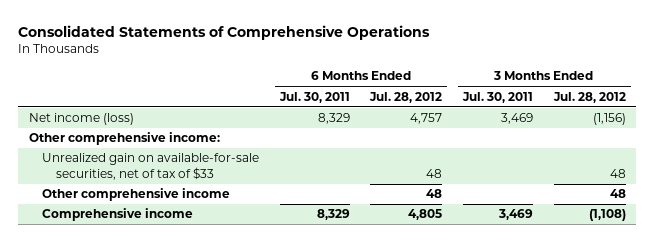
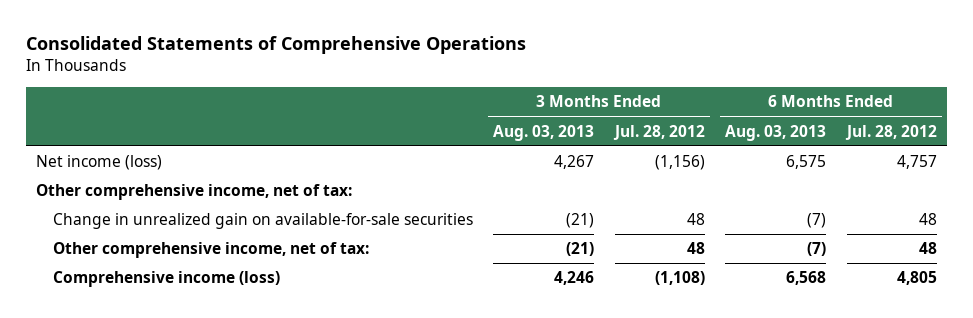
- | 6 Months Ended Jul. 30, 2011 | 6 Months Ended Jul. 28, 2012 | 3 Months Ended Jul. 30, 2011 | 3 Months Ended Jul. 28, 2012
+ | 3 Months Ended Aug. 03, 2013 | 3 Months Ended Jul. 28, 2012 | 6 Months Ended Aug. 03, 2013 | 6 Months Ended Jul. 28, 2012
- Other comprehensive income:
- Unrealized gain on available-for-sale securities, net of tax of $33 | | 48 | | 48
- Other comprehensive income | | 48 | | 48
- Comprehensive income | 8,329 | 4,805 | 3,469 | (1,108)
+ Other comprehensive income, net of tax:
+ Change in unrealized gain on available-for-sale securities | (21) | 48 | (7) | 48
+ Other comprehensive income, net of tax: | (21) | 48 | (7) | 48
+ Comprehensive income (loss) | 4,246 | (1,108) | 6,568 | 4,805

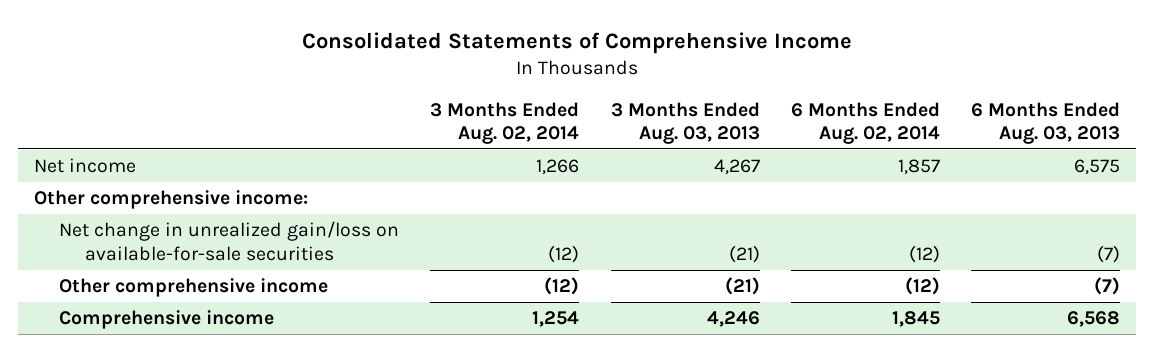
- Consolidated Statements of Comprehensive Operations
+ Consolidated Statements of Comprehensive Income
- | 3 Months Ended Aug. 03, 2013 | 3 Months Ended Jul. 28, 2012 | 6 Months Ended Aug. 03, 2013 | 6 Months Ended Jul. 28, 2012
+ | 3 Months Ended Aug. 02, 2014 | 3 Months Ended Aug. 03, 2013 | 6 Months Ended Aug. 02, 2014 | 6 Months Ended Aug. 03, 2013
- Net income (loss) | 4,267 | (1,156) | 6,575 | 4,757
- Other comprehensive income, net of tax:
- Change in unrealized gain on available-for-sale securities | (21) | 48 | (7) | 48
- Other comprehensive income, net of tax: | (21) | 48 | (7) | 48
- Comprehensive income (loss) | 4,246 | (1,108) | 6,568 | 4,805
+ Net income | 1,266 | 4,267 | 1,857 | 6,575
+ Other comprehensive income:
+ Net change in unrealized gain/loss on available-for-sale securities | (12) | (21) | (12) | (7)
+ Other comprehensive income | (12) | (21) | (12) | (7)
+ Comprehensive income | 1,254 | 4,246 | 1,845 | 6,568

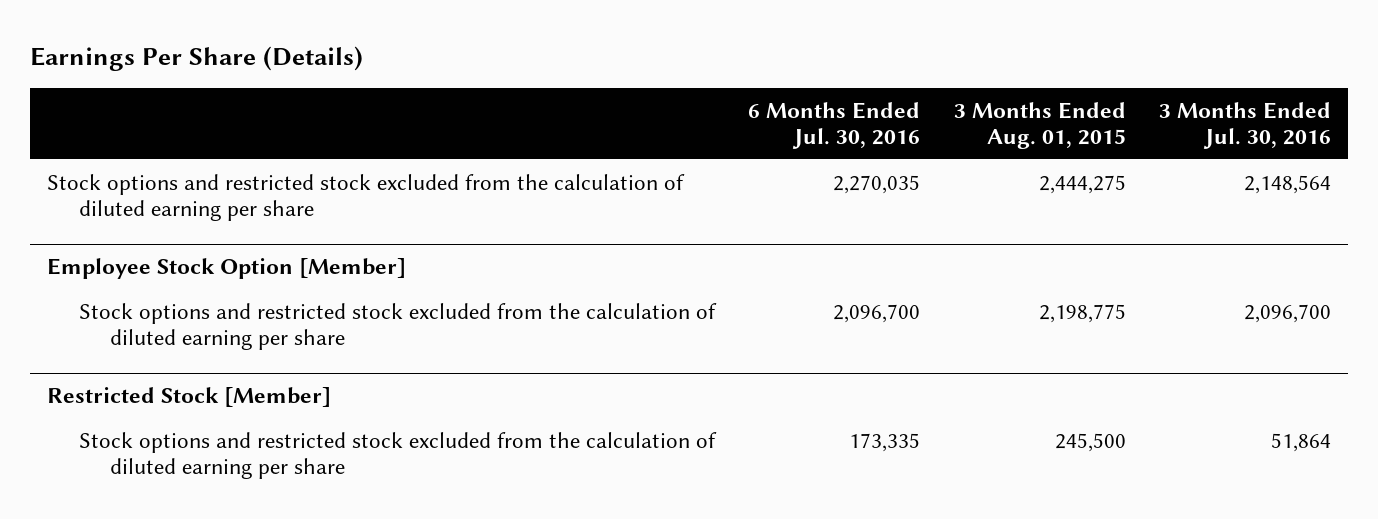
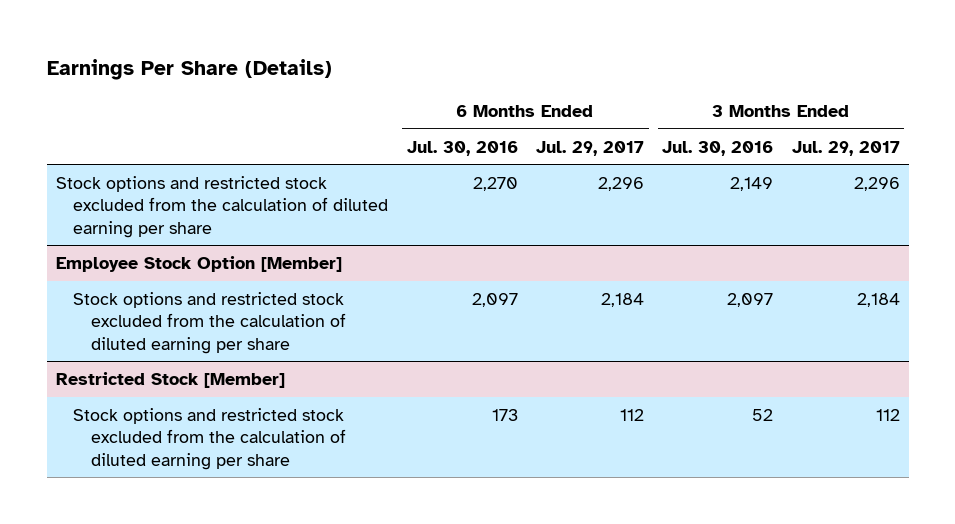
- | 6 Months Ended Jul. 30, 2016 | 3 Months Ended Aug. 01, 2015 | 3 Months Ended Jul. 30, 2016
+ | 6 Months Ended Jul. 30, 2016 | 6 Months Ended Jul. 29, 2017 | 3 Months Ended Jul. 30, 2016 | 3 Months Ended Jul. 29, 2017
- Stock options and restricted stock excluded from the calculation of diluted earning per share | 2,270,035 | 2,444,275 | 2,148,564
+ Stock options and restricted stock excluded from the calculation of diluted earning per share | 2,270 | 2,296 | 2,149 | 2,296
@ Employee Stock Option [Member]
- Stock options and restricted stock excluded from the calculation of diluted earning per share | 2,096,700 | 2,198,775 | 2,096,700
+ Stock options and restricted stock excluded from the calculation of diluted earning per share | 2,097 | 2,184 | 2,097 | 2,184
@ Restricted Stock [Member]
- Stock options and restricted stock excluded from the calculation of diluted earning per share | 173,335 | 245,500 | 51,864
+ Stock options and restricted stock excluded from the calculation of diluted earning per share | 173 | 112 | 52 | 112

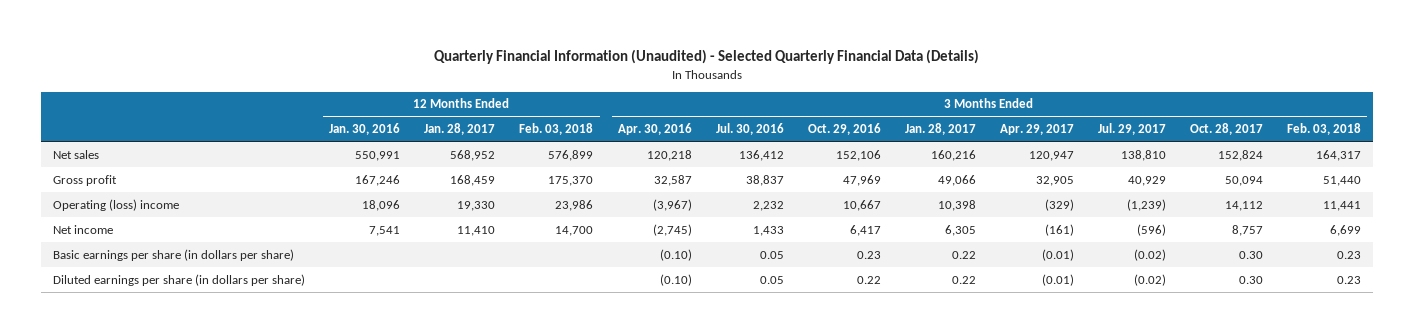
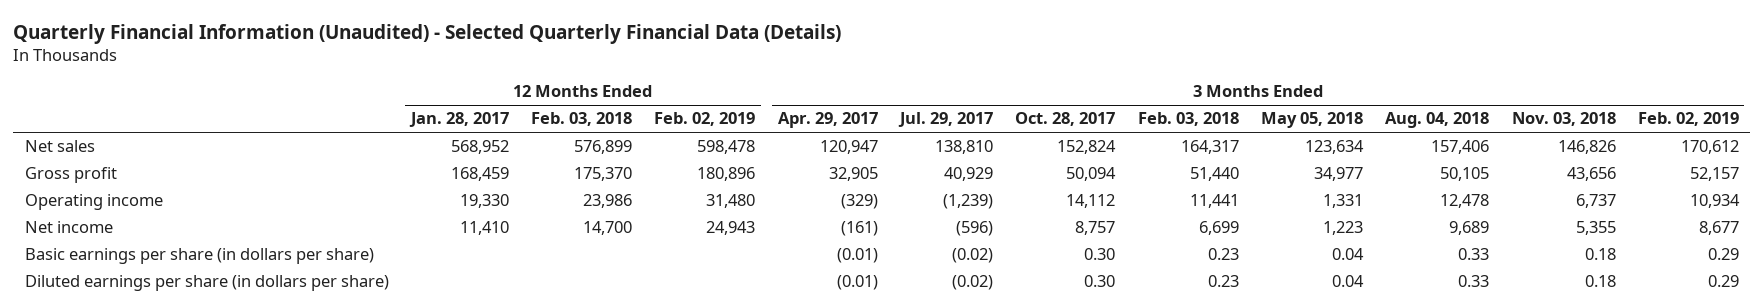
- | 12 Months Ended Jan. 30, 2016 | 12 Months Ended Jan. 28, 2017 | 12 Months Ended Feb. 03, 2018 | 3 Months Ended Apr. 30, 2016 | 3 Months Ended Jul. 30, 2016 | 3 Months Ended Oct. 29, 2016 | 3 Months Ended Jan. 28, 2017 | 3 Months Ended Apr. 29, 2017 | 3 Months Ended Jul. 29, 2017 | 3 Months Ended Oct. 28, 2017 | 3 Months Ended Feb. 03, 2018
+ | 12 Months Ended Jan. 28, 2017 | 12 Months Ended Feb. 03, 2018 | 12 Months Ended Feb. 02, 2019 | 3 Months Ended Apr. 29, 2017 | 3 Months Ended Jul. 29, 2017 | 3 Months Ended Oct. 28, 2017 | 3 Months Ended Feb. 03, 2018 | 3 Months Ended May 05, 2018 | 3 Months Ended Aug. 04, 2018 | 3 Months Ended Nov. 03, 2018 | 3 Months Ended Feb. 02, 2019
- Operating (loss) income | 18,096 | 19,330 | 23,986 | (3,967) | 2,232 | 10,667 | 10,398 | (329) | (1,239) | 14,112 | 11,441
+ Operating income | 19,330 | 23,986 | 31,480 | (329) | (1,239) | 14,112 | 11,441 | 1,331 | 12,478 | 6,737 | 10,934

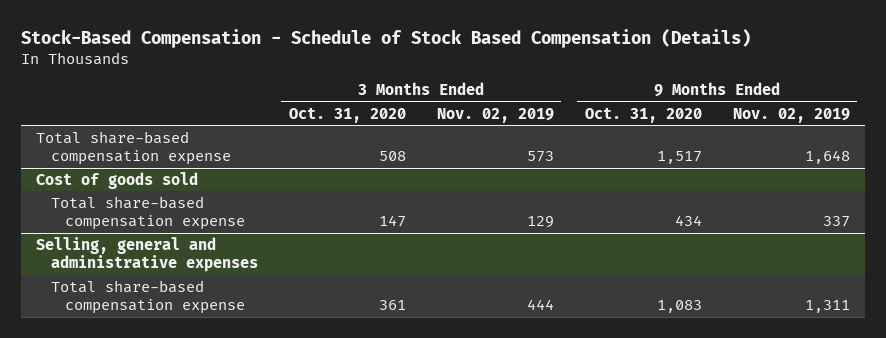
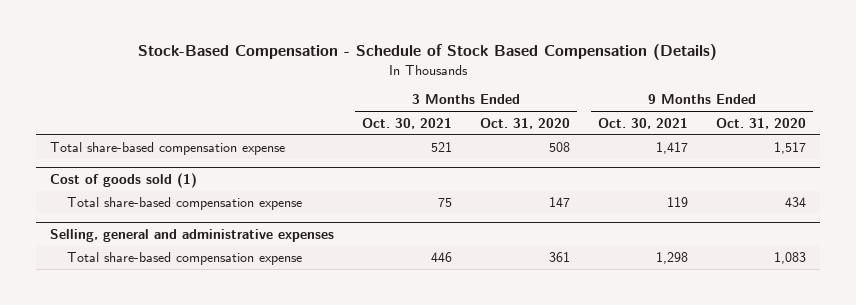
- | 3 Months Ended Oct. 31, 2020 | 3 Months Ended Nov. 02, 2019 | 9 Months Ended Oct. 31, 2020 | 9 Months Ended Nov. 02, 2019
+ | 3 Months Ended Oct. 30, 2021 | 3 Months Ended Oct. 31, 2020 | 9 Months Ended Oct. 30, 2021 | 9 Months Ended Oct. 31, 2020
- Cost of goods sold
+ Cost of goods sold (1)

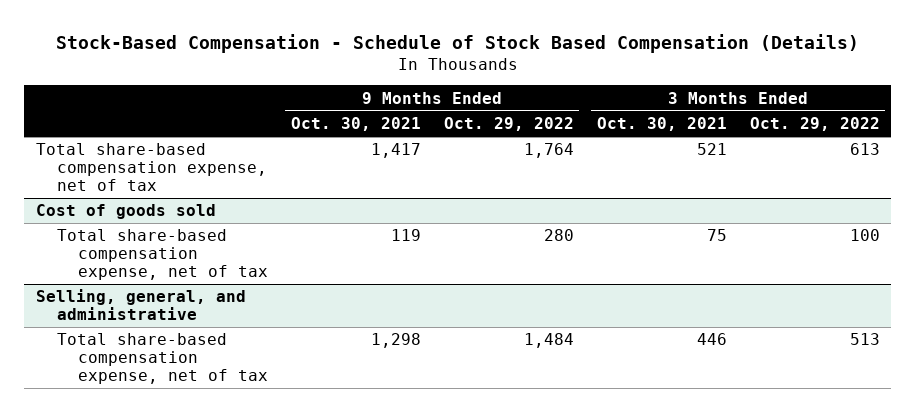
- | 3 Months Ended Oct. 30, 2021 | 3 Months Ended Oct. 31, 2020 | 9 Months Ended Oct. 30, 2021 | 9 Months Ended Oct. 31, 2020
+ | 9 Months Ended Oct. 30, 2021 | 9 Months Ended Oct. 29, 2022 | 3 Months Ended Oct. 30, 2021 | 3 Months Ended Oct. 29, 2022
- Total share-based compensation expense | 521 | 508 | 1,417 | 1,517
- Cost of goods sold (1)
- Total share-based compensation expense | 75 | 147 | 119 | 434
- Selling, general and administrative expenses
- Total share-based compensation expense | 446 | 361 | 1,298 | 1,083
+ Total share-based compensation expense, net of tax | 1,417 | 1,764 | 521 | 613
+ Cost of goods sold
+ Total share-based compensation expense, net of tax | 119 | 280 | 75 | 100
+ Selling, general, and administrative
+ Total share-based compensation expense, net of tax | 1,298 | 1,484 | 446 | 513

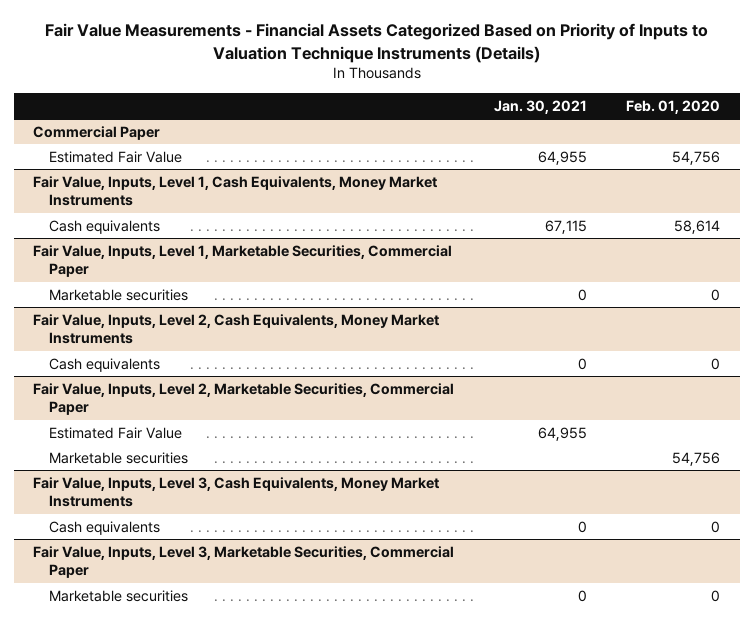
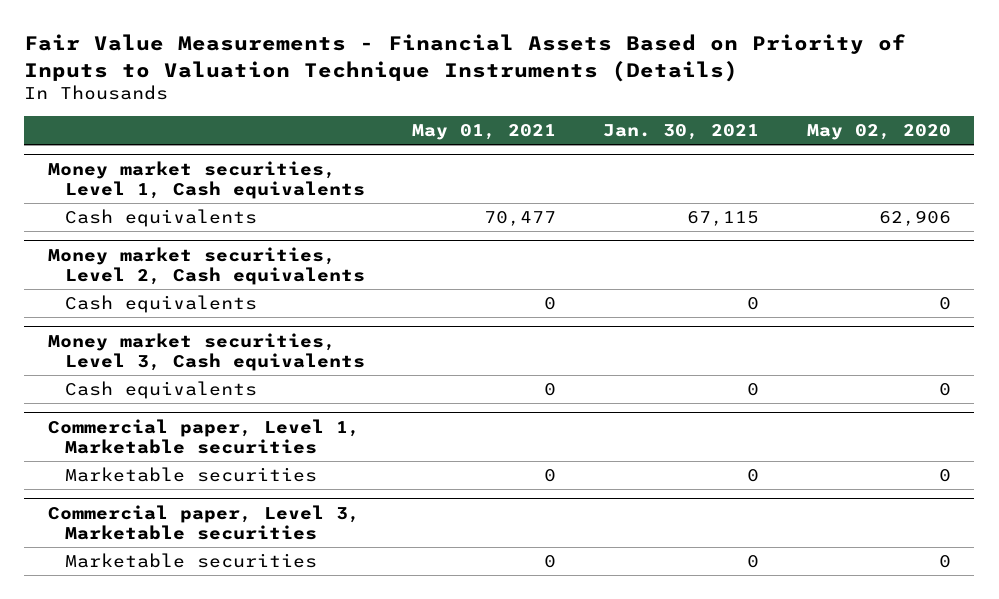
- Fair Value Measurements - Financial Assets Categorized Based on Priority of Inputs to Valuation Technique Instruments (Details)
+ Fair Value Measurements - Financial Assets Based on Priority of Inputs to Valuation Technique Instruments (Details)
- | Jan. 30, 2021 | Feb. 01, 2020
+ | May 01, 2021 | Jan. 30, 2021 | May 02, 2020
- Commercial Paper
- Estimated Fair Value | 64,955 | 54,756
- Fair Value, Inputs, Level 1, Cash Equivalents, Money Market Instruments
+ Money market securities, Level 1, Cash equivalents
- Fair Value, Inputs, Level 1, Marketable Securities, Commercial Paper
- Marketable securities | 0 | 0
- Fair Value, Inputs, Level 2, Cash Equivalents, Money Market Instruments
+ Money market securities, Level 2, Cash equivalents
- Fair Value, Inputs, Level 2, Marketable Securities, Commercial Paper
- Estimated Fair Value | 64,955 |
- Marketable securities | | 54,756
- Fair Value, Inputs, Level 3, Cash Equivalents, Money Market Instruments
+ Money market securities, Level 3, Cash equivalents
- Fair Value, Inputs, Level 3, Marketable Securities, Commercial Paper
+ Commercial paper, Level 1, Marketable securities
+ Commercial paper, Level 3, Marketable securities
+ Marketable securities | 0 | 0 | 0

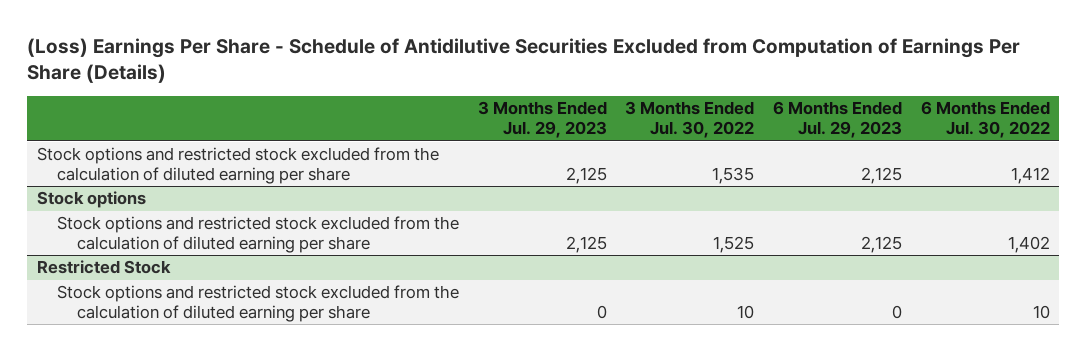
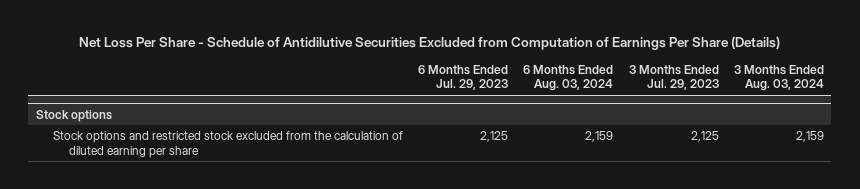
- (Loss) Earnings Per Share - Schedule of Antidilutive Securities Excluded from Computation of Earnings Per Share (Details)
+ Net Loss Per Share - Schedule of Antidilutive Securities Excluded from Computation of Earnings Per Share (Details)
- | 3 Months Ended Jul. 29, 2023 | 3 Months Ended Jul. 30, 2022 | 6 Months Ended Jul. 29, 2023 | 6 Months Ended Jul. 30, 2022
+ | 6 Months Ended Jul. 29, 2023 | 6 Months Ended Aug. 03, 2024 | 3 Months Ended Jul. 29, 2023 | 3 Months Ended Aug. 03, 2024
- Stock options and restricted stock excluded from the calculation of diluted earning per share | 2,125 | 1,535 | 2,125 | 1,412
- Restricted Stock
- Stock options and restricted stock excluded from the calculation of diluted earning per share | 0 | 10 | 0 | 10

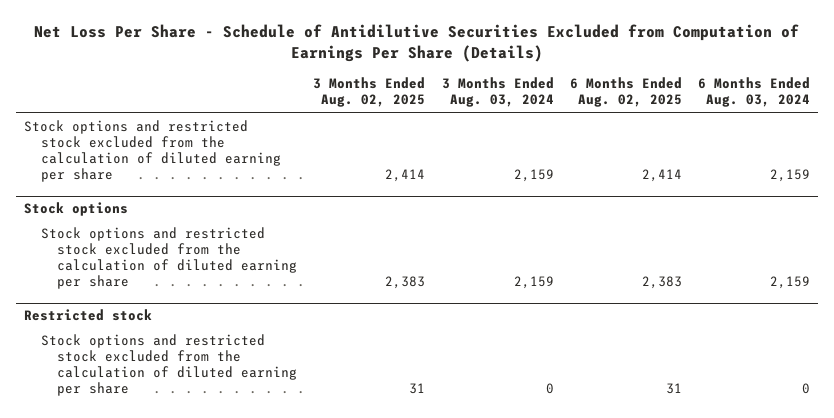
- | 6 Months Ended Jul. 29, 2023 | 6 Months Ended Aug. 03, 2024 | 3 Months Ended Jul. 29, 2023 | 3 Months Ended Aug. 03, 2024
+ | 3 Months Ended Aug. 02, 2025 | 3 Months Ended Aug. 03, 2024 | 6 Months Ended Aug. 02, 2025 | 6 Months Ended Aug. 03, 2024
+ Stock options and restricted stock excluded from the calculation of diluted earning per share | 2,414 | 2,159 | 2,414 | 2,159
+ Restricted stock
+ Stock options and restricted stock excluded from the calculation of diluted earning per share | 31 | 0 | 31 | 0

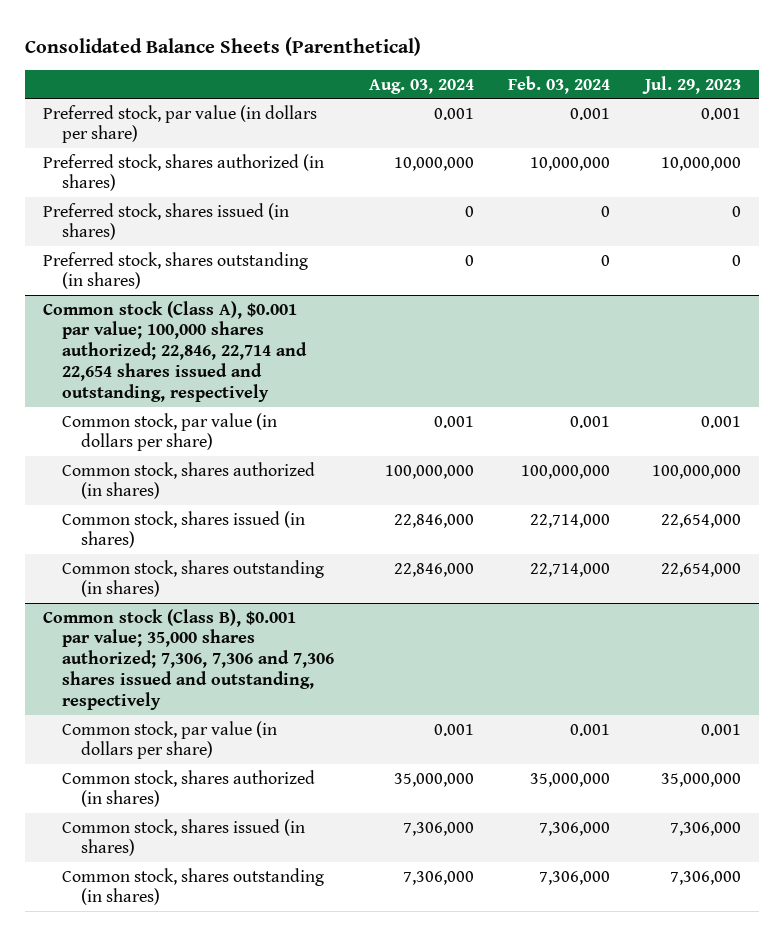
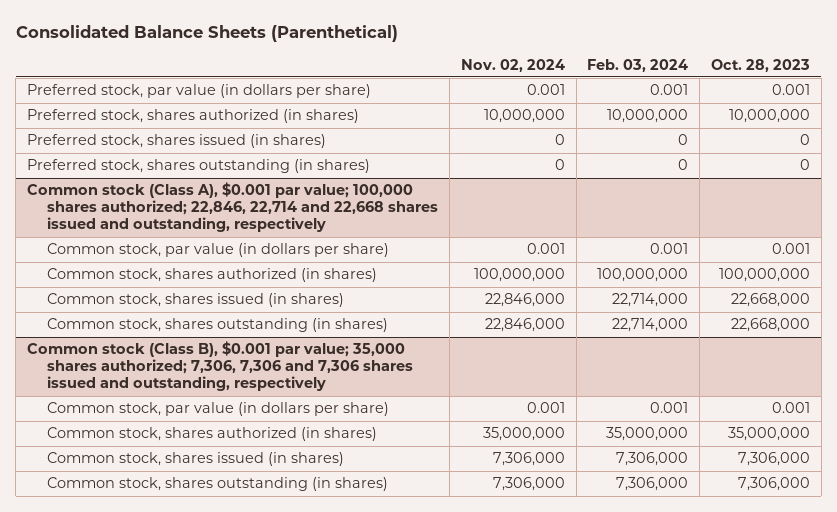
- | Aug. 03, 2024 | Feb. 03, 2024 | Jul. 29, 2023
+ | Nov. 02, 2024 | Feb. 03, 2024 | Oct. 28, 2023
- Common stock (Class A), $0.001 par value; 100,000 shares authorized; 22,846, 22,714 and 22,654 shares issued and outstanding, respectively
+ Common stock (Class A), $0.001 par value; 100,000 shares authorized; 22,846, 22,714 and 22,668 shares issued and outstanding, respectively

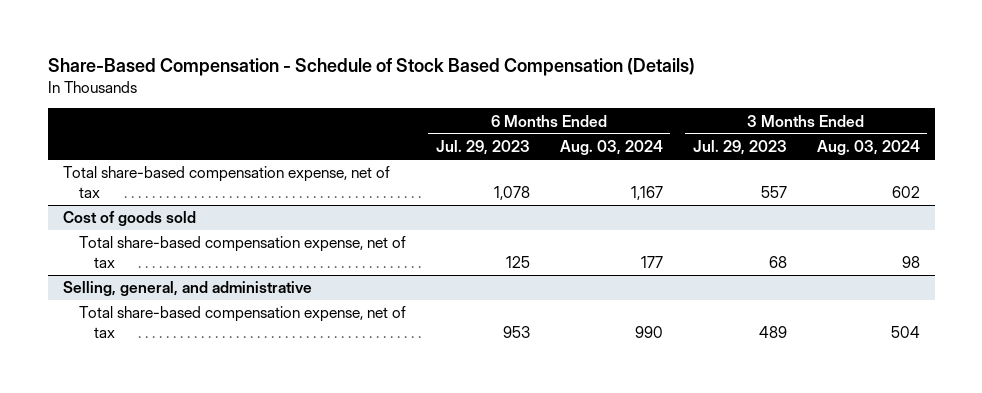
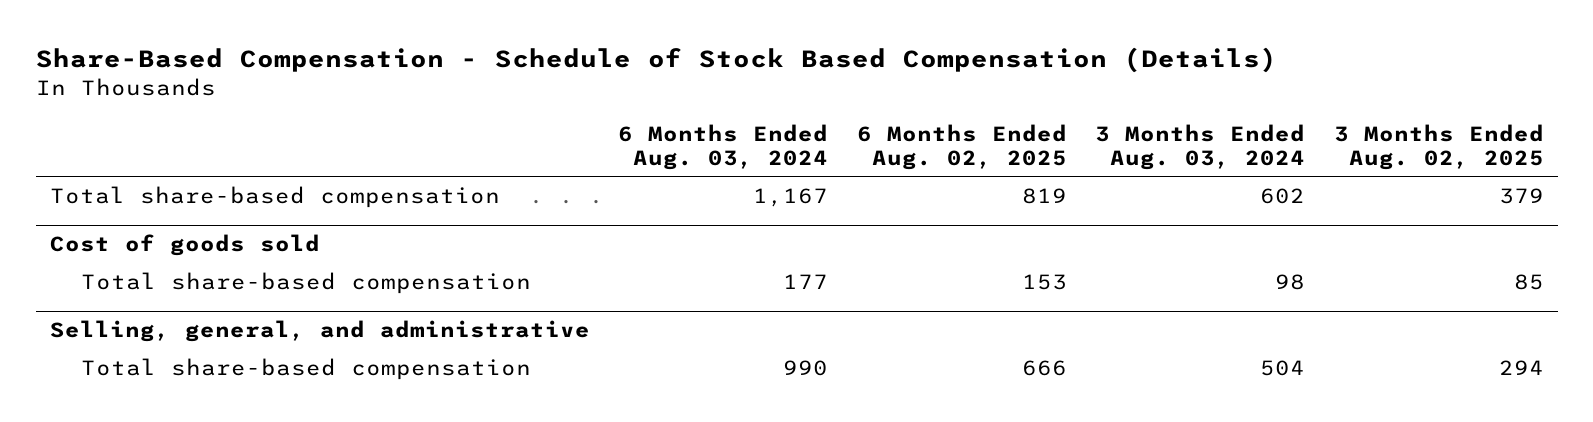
- | 6 Months Ended Jul. 29, 2023 | 6 Months Ended Aug. 03, 2024 | 3 Months Ended Jul. 29, 2023 | 3 Months Ended Aug. 03, 2024
+ | 6 Months Ended Aug. 03, 2024 | 6 Months Ended Aug. 02, 2025 | 3 Months Ended Aug. 03, 2024 | 3 Months Ended Aug. 02, 2025
- Total share-based compensation expense, net of tax | 1,078 | 1,167 | 557 | 602
+ Total share-based compensation | 1,167 | 819 | 602 | 379
@ Cost of goods sold
- Total share-based compensation expense, net of tax | 125 | 177 | 68 | 98
+ Total share-based compensation | 177 | 153 | 98 | 85
@ Selling, general, and administrative
- Total share-based compensation expense, net of tax | 953 | 990 | 489 | 504
+ Total share-based compensation | 990 | 666 | 504 | 294

